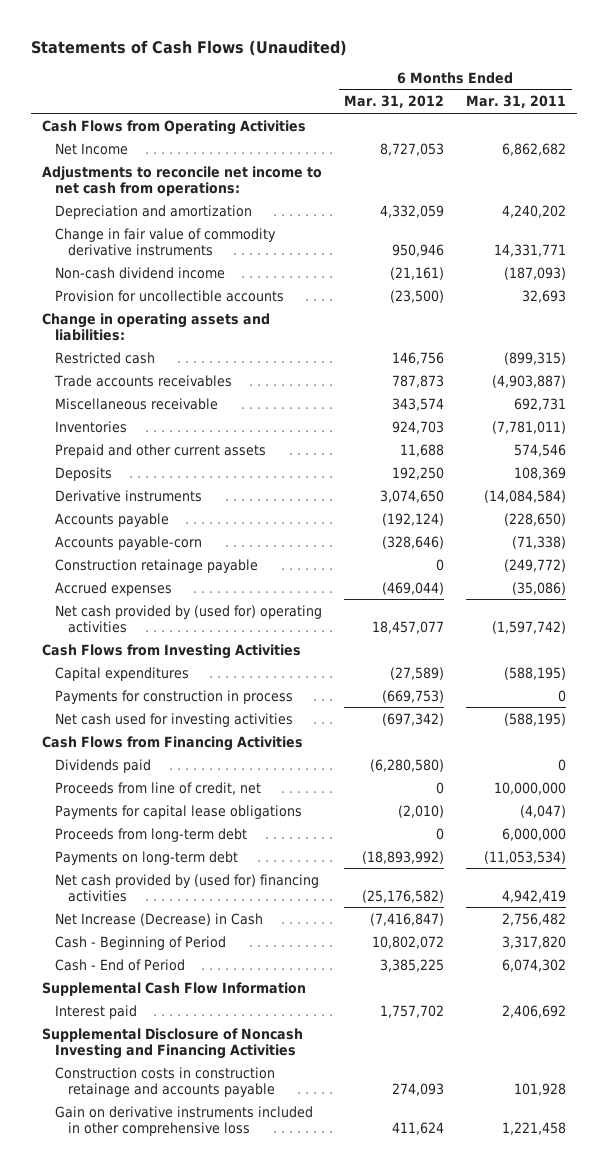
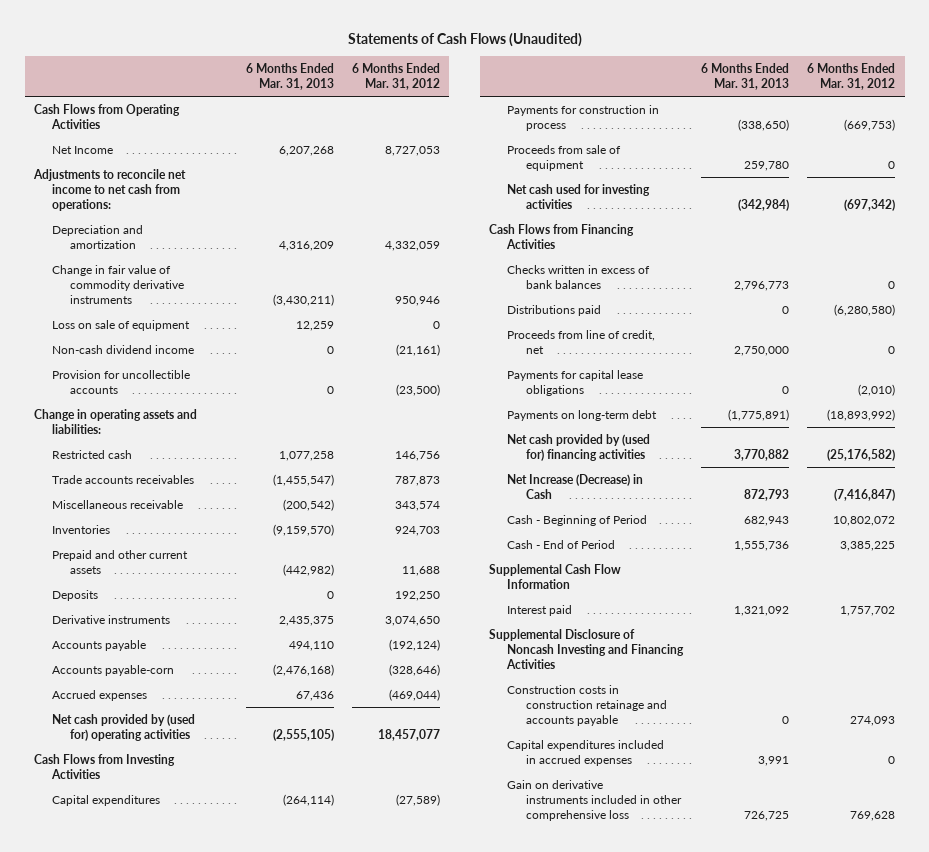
- | 6 Months Ended Mar. 31, 2012 | 6 Months Ended Mar. 31, 2011
+ | 6 Months Ended Mar. 31, 2013 | 6 Months Ended Mar. 31, 2012
+ Loss on sale of equipment | 12,259 | 0
- Construction retainage payable | 0 | (249,772)
+ Proceeds from sale of equipment | 259,780 | 0
- Dividends paid | (6,280,580) | 0
+ Checks written in excess of bank balances | 2,796,773 | 0
+ Distributions paid | 0 | (6,280,580)
- Proceeds from long-term debt | 0 | 6,000,000
- Gain on derivative instruments included in other comprehensive loss | 411,624 | 1,221,458
+ Capital expenditures included in accrued expenses | 3,991 | 0
+ Gain on derivative instruments included in other comprehensive loss | 726,725 | 769,628

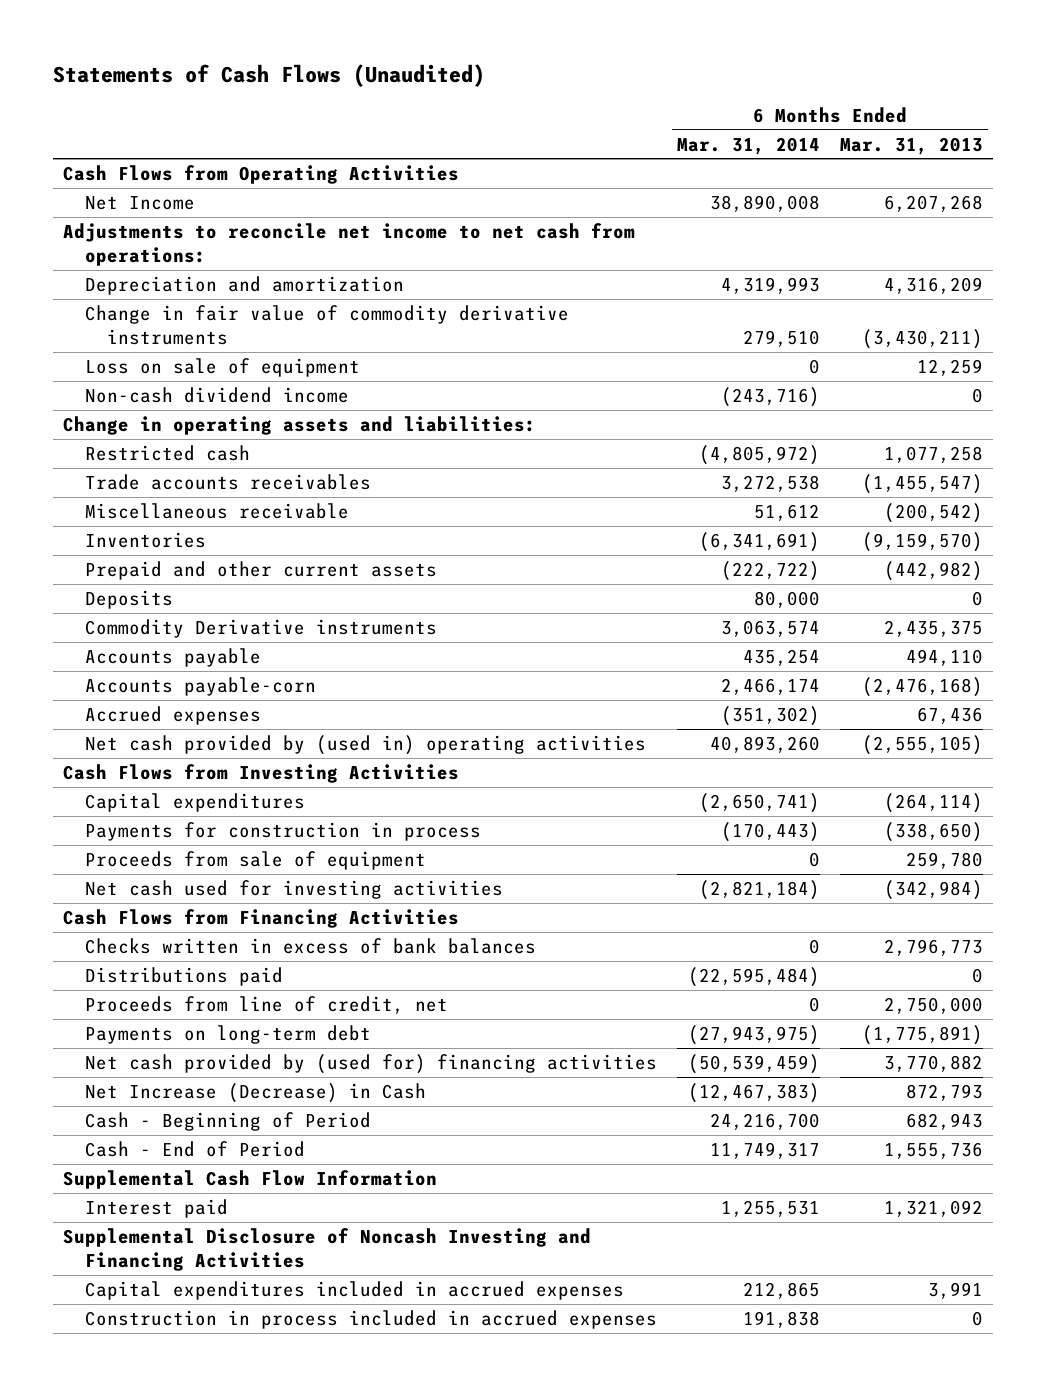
- | 6 Months Ended Mar. 31, 2013 | 6 Months Ended Mar. 31, 2012
+ | 6 Months Ended Mar. 31, 2014 | 6 Months Ended Mar. 31, 2013
- Provision for uncollectible accounts | 0 | (23,500)
- Derivative instruments | 2,435,375 | 3,074,650
+ Commodity Derivative instruments | 3,063,574 | 2,435,375
- Net cash provided by (used for) operating activities | (2,555,105) | 18,457,077
+ Net cash provided by (used in) operating activities | 40,893,260 | (2,555,105)
- Payments for capital lease obligations | 0 | (2,010)
- Construction costs in construction retainage and accounts payable | 0 | 274,093
- Gain on derivative instruments included in other comprehensive loss | 726,725 | 769,628
+ Construction in process included in accrued expenses | 191,838 | 0

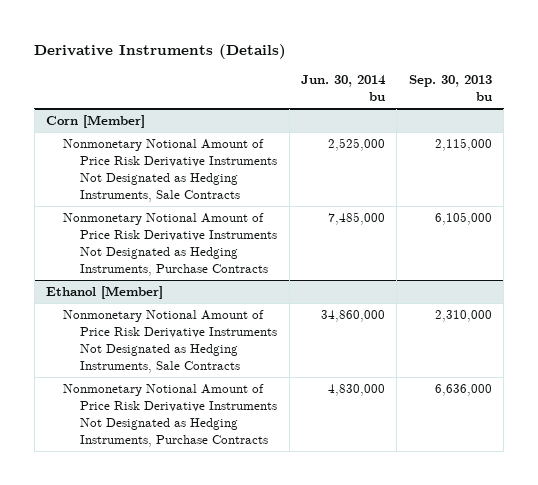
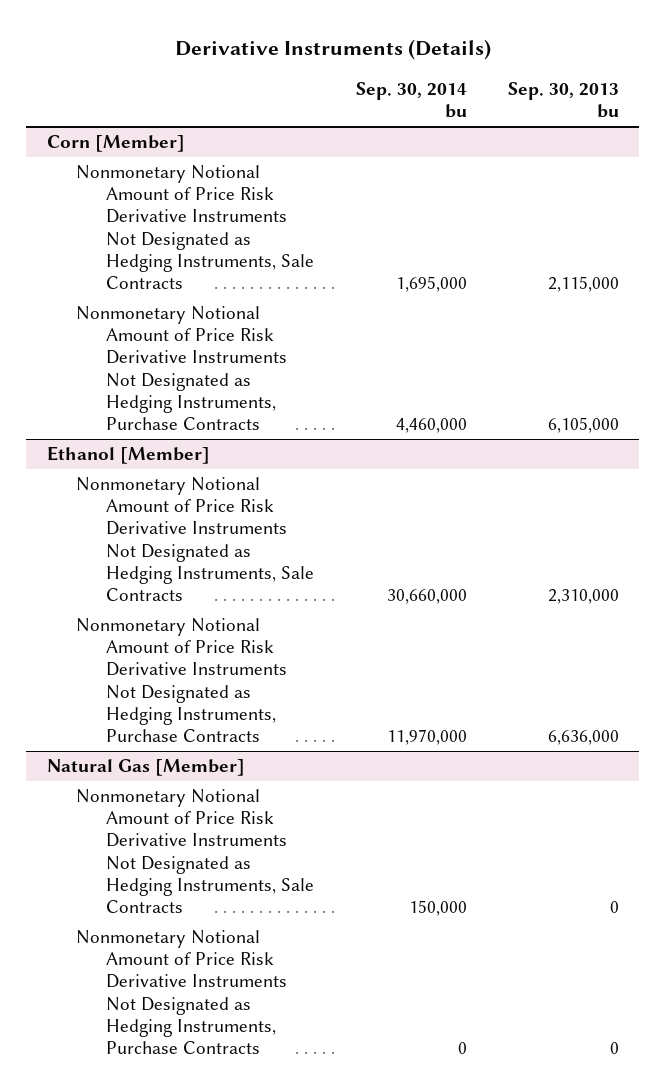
- | Jun. 30, 2014 bu | Sep. 30, 2013 bu
+ | Sep. 30, 2014 bu | Sep. 30, 2013 bu
+ Natural Gas [Member]
+ Nonmonetary Notional Amount of Price Risk Derivative Instruments Not Designated as Hedging Instruments, Sale Contracts | 150,000 | 0
+ Nonmonetary Notional Amount of Price Risk Derivative Instruments Not Designated as Hedging Instruments, Purchase Contracts | 0 | 0

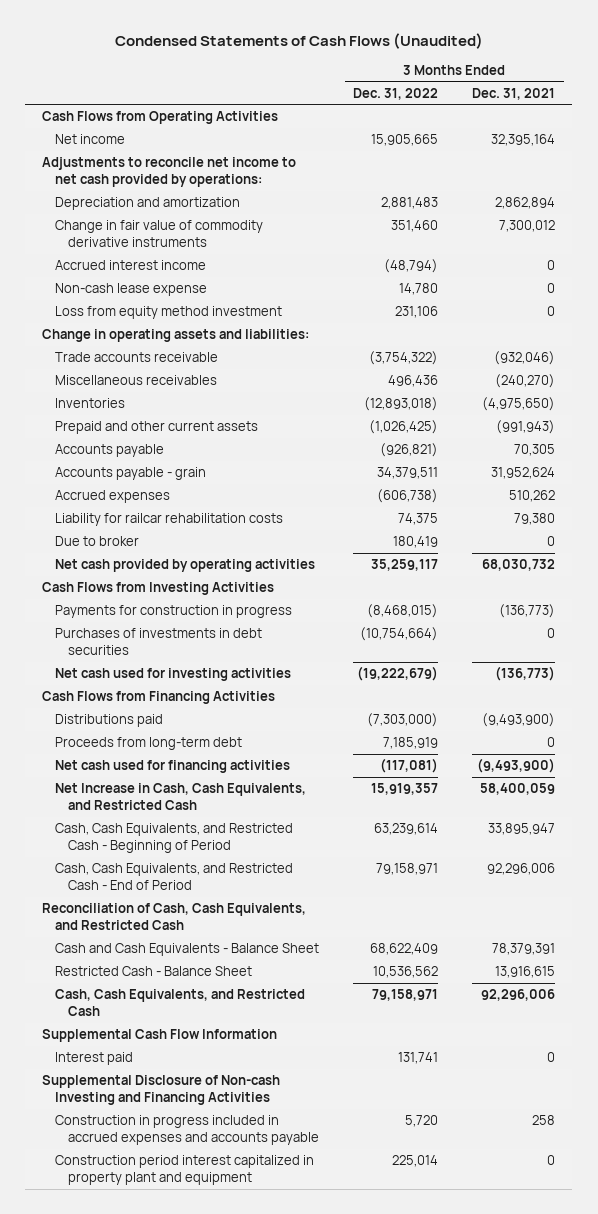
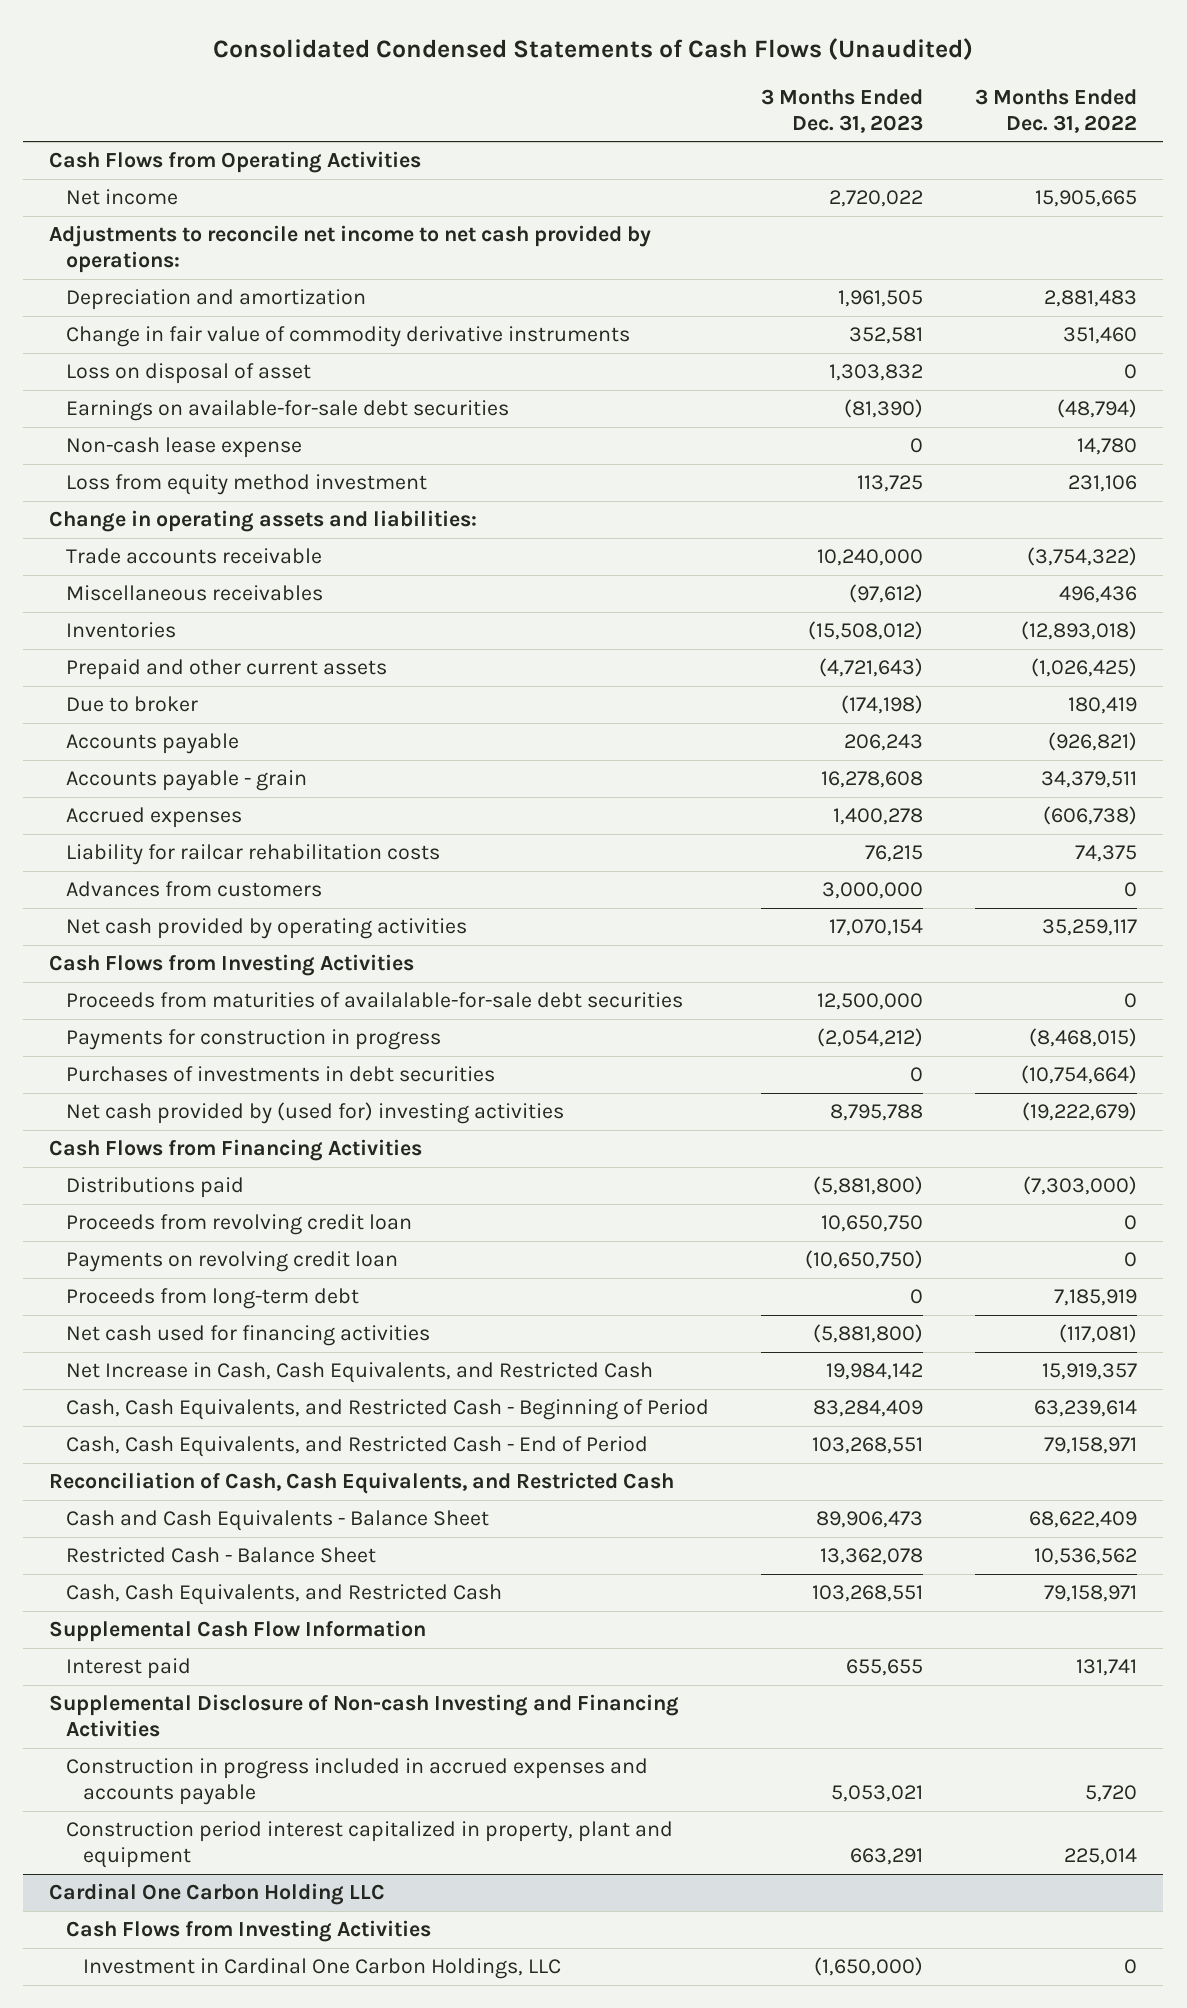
- Condensed Statements of Cash Flows (Unaudited)
+ Consolidated Condensed Statements of Cash Flows (Unaudited)
- | 3 Months Ended Dec. 31, 2022 | 3 Months Ended Dec. 31, 2021
+ | 3 Months Ended Dec. 31, 2023 | 3 Months Ended Dec. 31, 2022
- Accrued interest income | (48,794) | 0
+ Loss on disposal of asset | 1,303,832 | 0
+ Earnings on available-for-sale debt securities | (81,390) | (48,794)
moved up: Due to broker | (174,198) | 180,419
+ Advances from customers | 3,000,000 | 0
+ Proceeds from maturities of availalable-for-sale debt securities | 12,500,000 | 0
- Net cash used for investing activities | (19,222,679) | (136,773)
+ Net cash provided by (used for) investing activities | 8,795,788 | (19,222,679)
+ Proceeds from revolving credit loan | 10,650,750 | 0
+ Payments on revolving credit loan | (10,650,750) | 0
- Construction period interest capitalized in property plant and equipment | 225,014 | 0
+ Construction period interest capitalized in property, plant and equipment | 663,291 | 225,014
+ Cardinal One Carbon Holding LLC
+ Cash Flows from Investing Activities
+ Investment in Cardinal One Carbon Holdings, LLC | (1,650,000) | 0

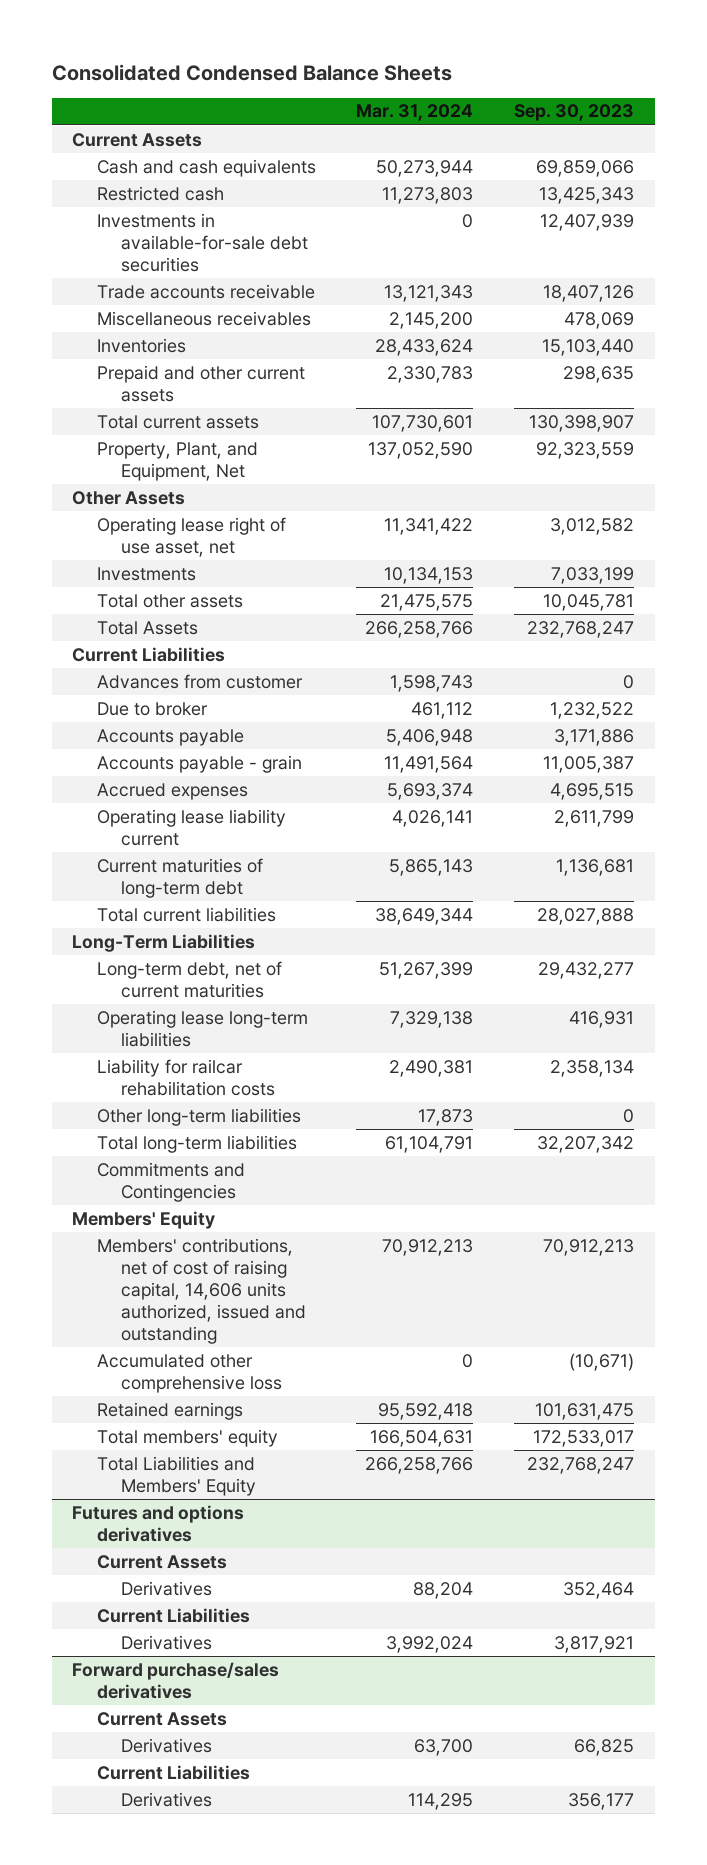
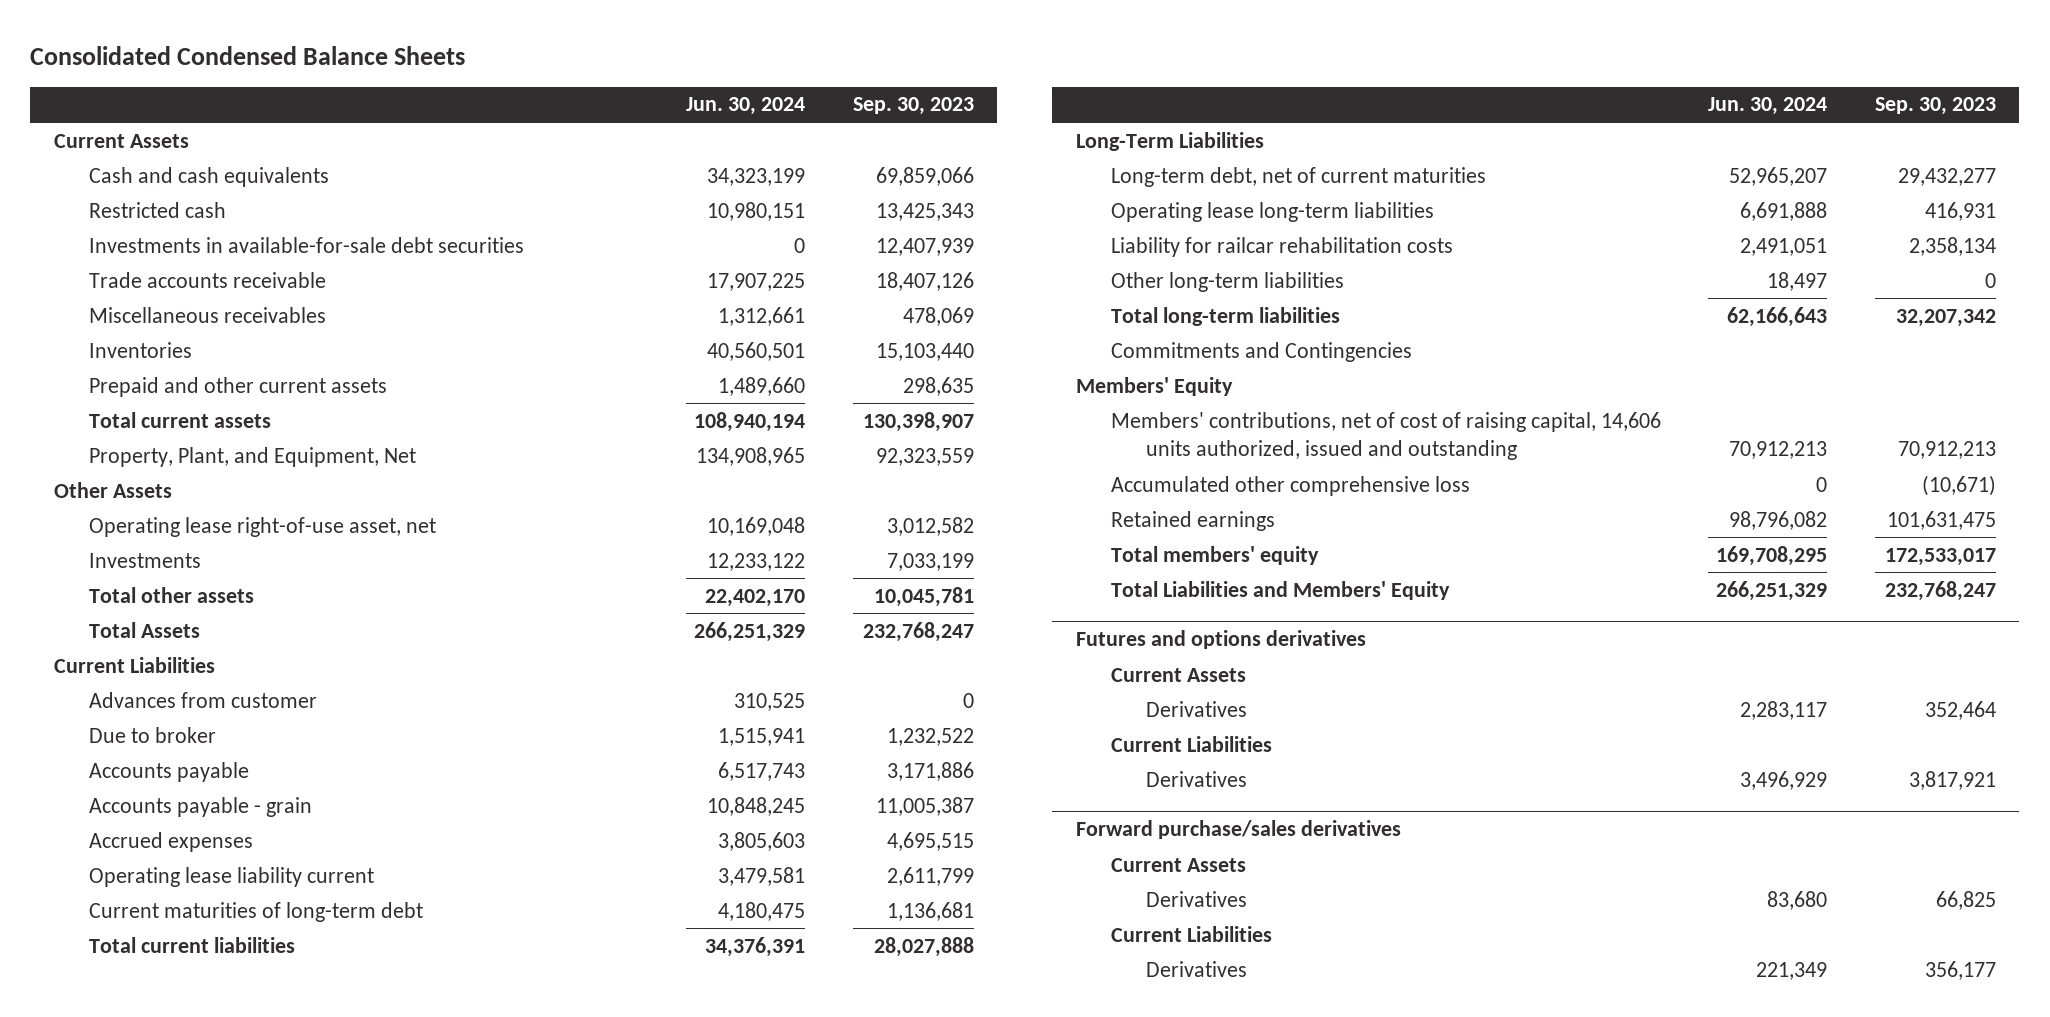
- | Mar. 31, 2024 | Sep. 30, 2023
+ | Jun. 30, 2024 | Sep. 30, 2023
- Operating lease right of use asset, net | 11,341,422 | 3,012,582
+ Operating lease right-of-use asset, net | 10,169,048 | 3,012,582

